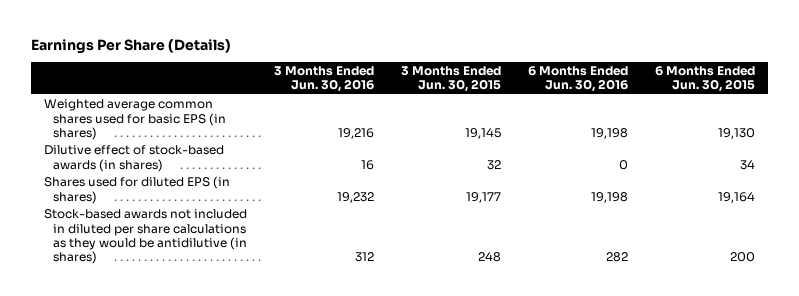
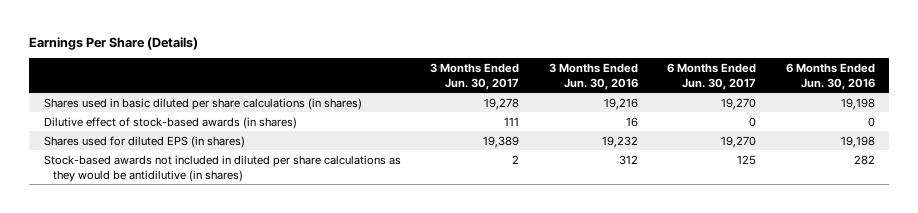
- | 3 Months Ended Jun. 30, 2016 | 3 Months Ended Jun. 30, 2015 | 6 Months Ended Jun. 30, 2016 | 6 Months Ended Jun. 30, 2015
+ | 3 Months Ended Jun. 30, 2017 | 3 Months Ended Jun. 30, 2016 | 6 Months Ended Jun. 30, 2017 | 6 Months Ended Jun. 30, 2016
- Weighted average common shares used for basic EPS (in shares) | 19,216 | 19,145 | 19,198 | 19,130
+ Shares used in basic diluted per share calculations (in shares) | 19,278 | 19,216 | 19,270 | 19,198

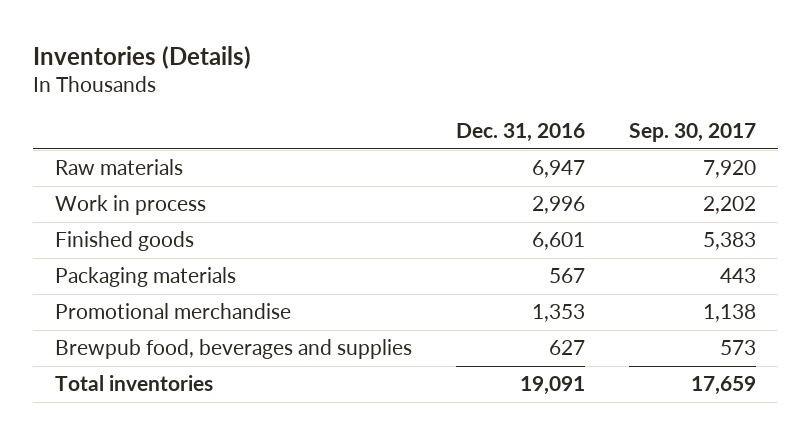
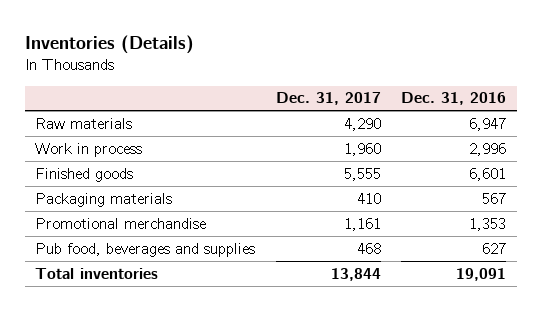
- | Dec. 31, 2016 | Sep. 30, 2017
+ | Dec. 31, 2017 | Dec. 31, 2016
- Brewpub food, beverages and supplies | 627 | 573
+ Pub food, beverages and supplies | 468 | 627

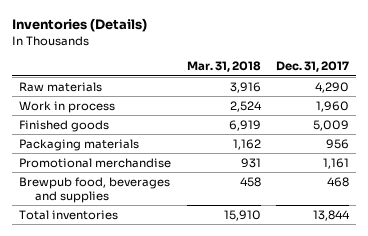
- | Dec. 31, 2017 | Dec. 31, 2016
+ | Mar. 31, 2018 | Dec. 31, 2017
- Finished goods | 5,555 | 6,601
- Packaging materials | 410 | 567
+ Finished goods | 6,919 | 5,009
+ Packaging materials | 1,162 | 956
- Pub food, beverages and supplies | 468 | 627
+ Brewpub food, beverages and supplies | 458 | 468

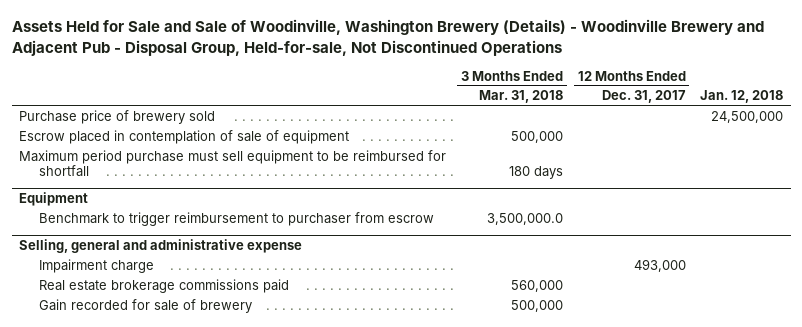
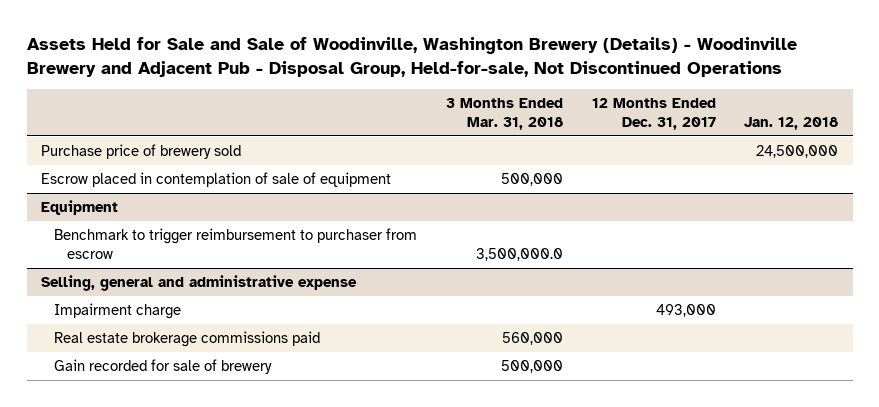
- Maximum period purchase must sell equipment to be reimbursed for shortfall | 180 days | |

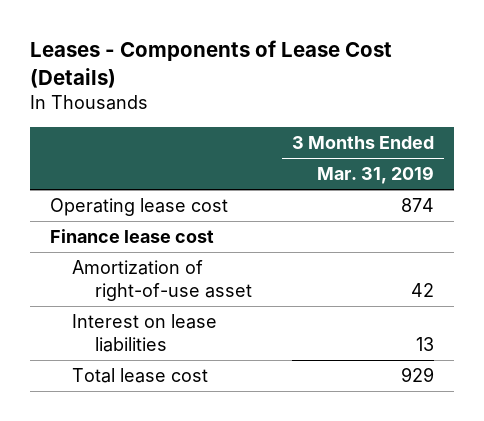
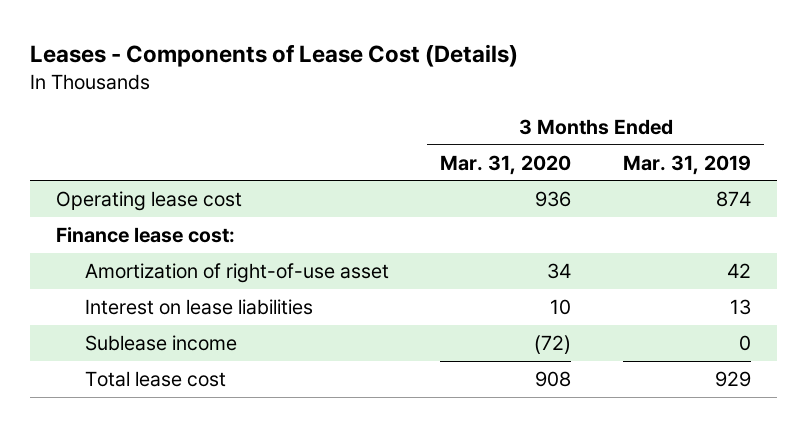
- | 3 Months Ended Mar. 31, 2019
+ | 3 Months Ended Mar. 31, 2020 | 3 Months Ended Mar. 31, 2019
- Finance lease cost
+ Finance lease cost:
+ Sublease income | (72) | 0

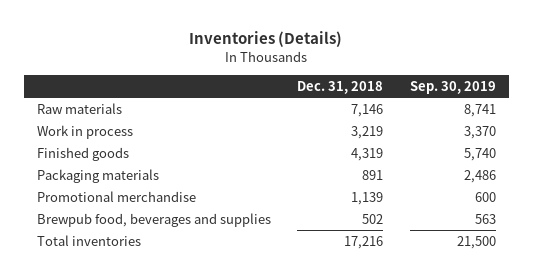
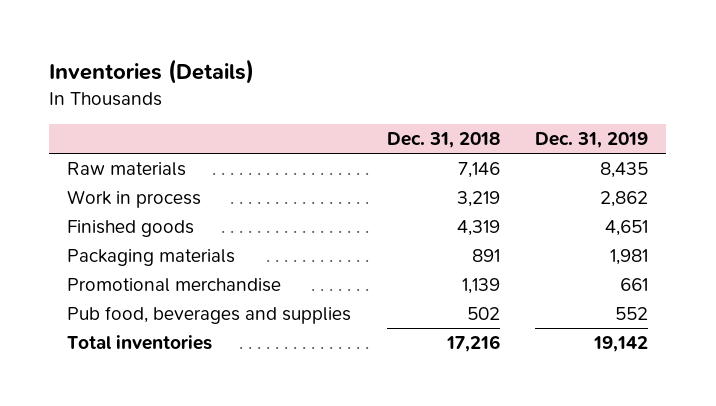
- | Dec. 31, 2018 | Sep. 30, 2019
+ | Dec. 31, 2018 | Dec. 31, 2019
- Brewpub food, beverages and supplies | 502 | 563
+ Pub food, beverages and supplies | 502 | 552

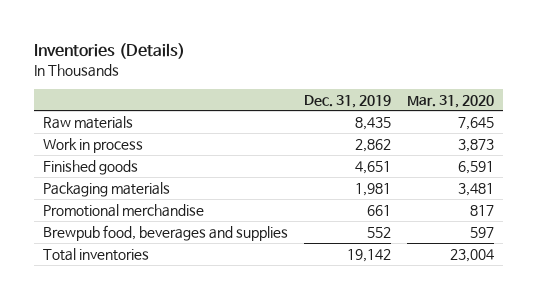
- | Dec. 31, 2018 | Dec. 31, 2019
+ | Dec. 31, 2019 | Mar. 31, 2020
- Pub food, beverages and supplies | 502 | 552
+ Brewpub food, beverages and supplies | 552 | 597

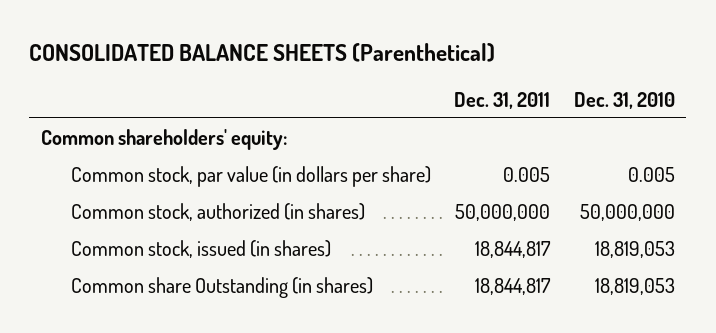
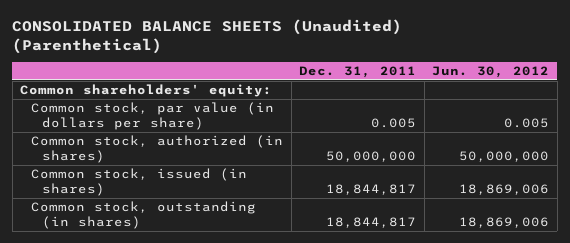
- CONSOLIDATED BALANCE SHEETS (Parenthetical)
+ CONSOLIDATED BALANCE SHEETS (Unaudited) (Parenthetical)
- | Dec. 31, 2011 | Dec. 31, 2010
+ | Dec. 31, 2011 | Jun. 30, 2012
- Common share Outstanding (in shares) | 18,844,817 | 18,819,053
+ Common stock, outstanding (in shares) | 18,844,817 | 18,869,006

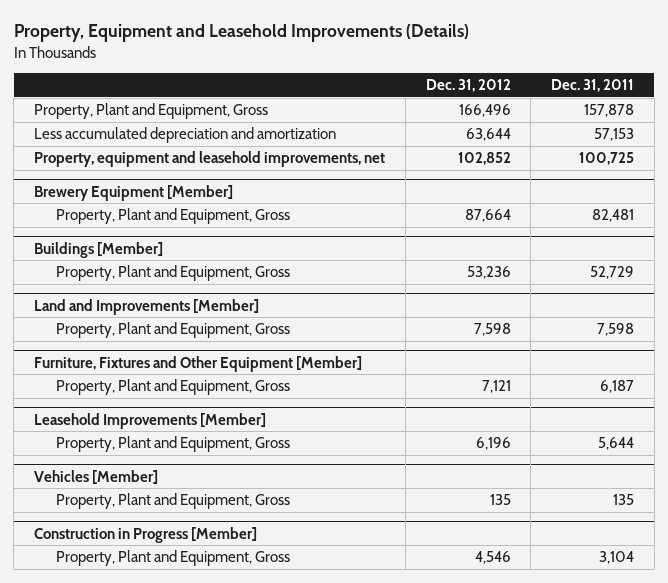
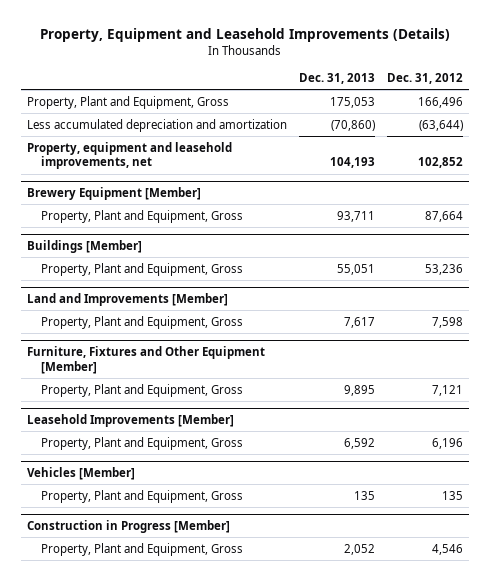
- | Dec. 31, 2012 | Dec. 31, 2011
+ | Dec. 31, 2013 | Dec. 31, 2012
- Less accumulated depreciation and amortization | 63,644 | 57,153
+ Less accumulated depreciation and amortization | (70,860) | (63,644)

